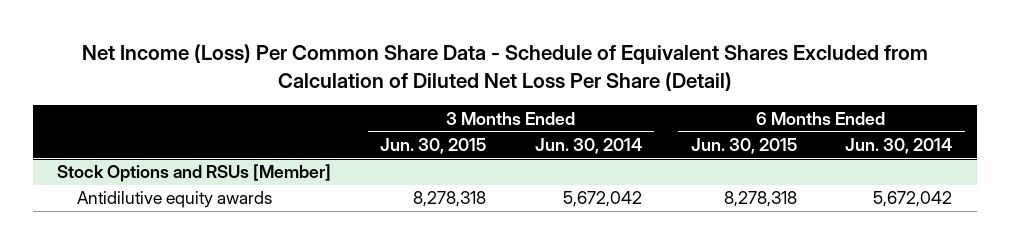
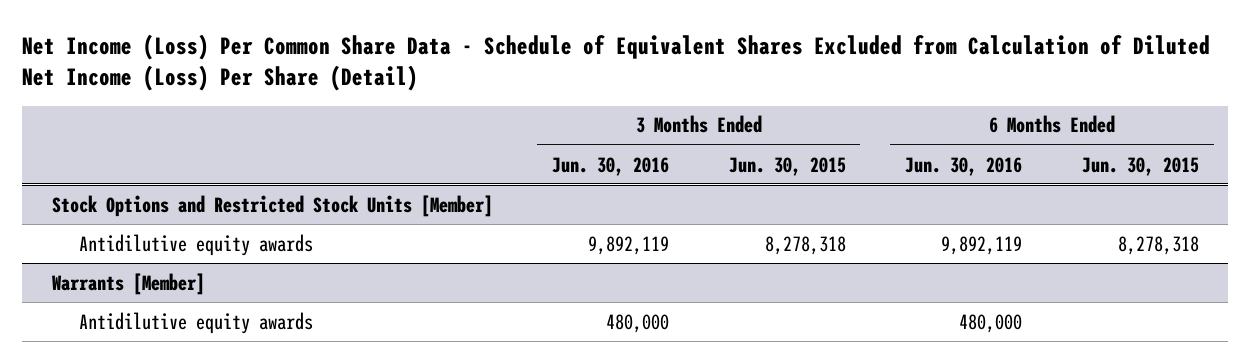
- Net Income (Loss) Per Common Share Data - Schedule of Equivalent Shares Excluded from Calculation of Diluted Net Loss Per Share (Detail)
+ Net Income (Loss) Per Common Share Data - Schedule of Equivalent Shares Excluded from Calculation of Diluted Net Income (Loss) Per Share (Detail)
- | 3 Months Ended Jun. 30, 2015 | 3 Months Ended Jun. 30, 2014 | 6 Months Ended Jun. 30, 2015 | 6 Months Ended Jun. 30, 2014
+ | 3 Months Ended Jun. 30, 2016 | 3 Months Ended Jun. 30, 2015 | 6 Months Ended Jun. 30, 2016 | 6 Months Ended Jun. 30, 2015
- Stock Options and RSUs [Member]
+ Stock Options and Restricted Stock Units [Member]
+ Warrants [Member]
+ Antidilutive equity awards | 480,000 | | 480,000 |

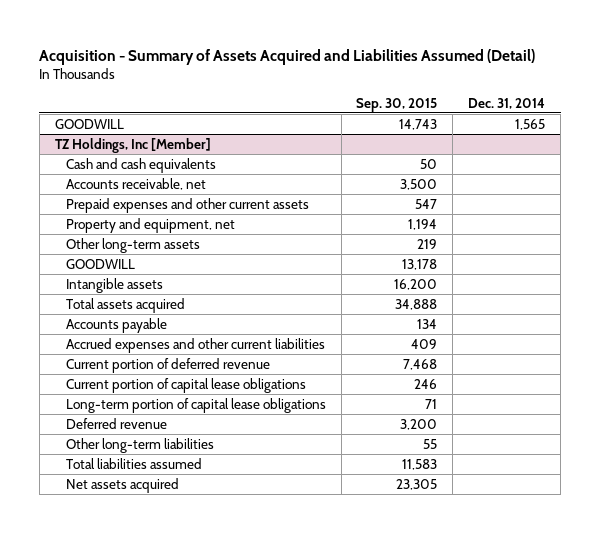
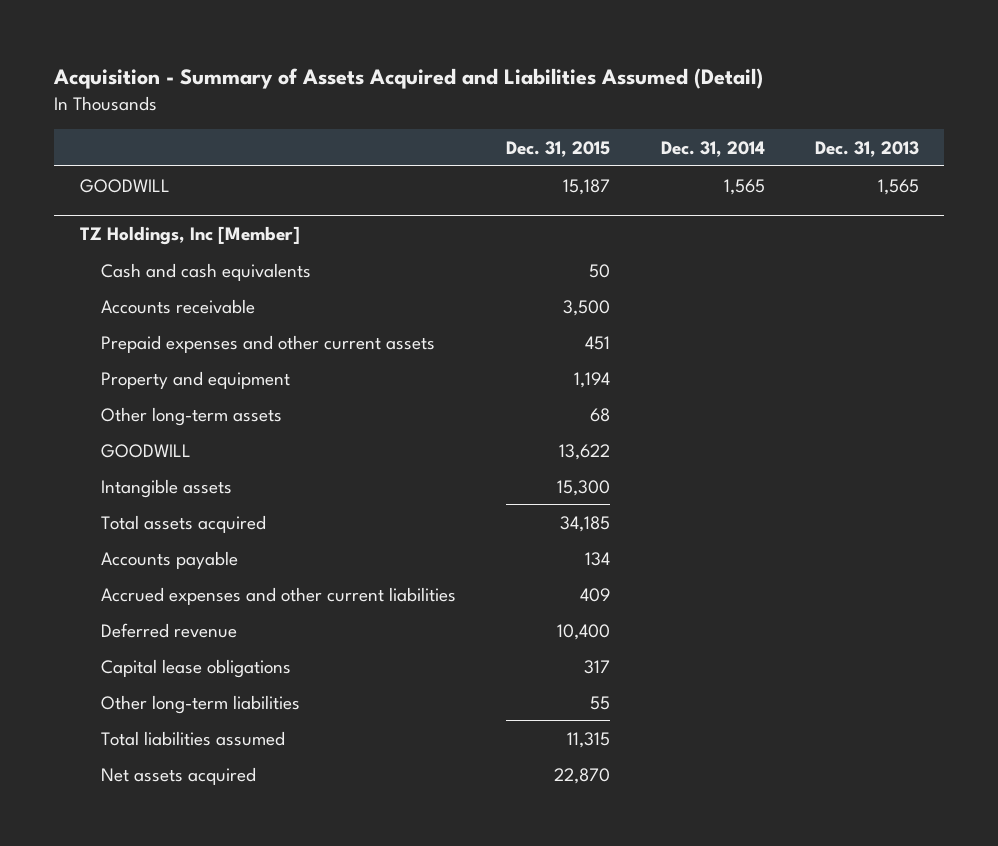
- | Sep. 30, 2015 | Dec. 31, 2014
+ | Dec. 31, 2015 | Dec. 31, 2014 | Dec. 31, 2013
@ TZ Holdings, Inc [Member]
- Accounts receivable, net | 3,500 |
+ Accounts receivable | 3,500 | |
- Property and equipment, net | 1,194 |
+ Property and equipment | 1,194 | |
- Current portion of deferred revenue | 7,468 |
- Current portion of capital lease obligations | 246 |
- Long-term portion of capital lease obligations | 71 |
+ Capital lease obligations | 317 | |

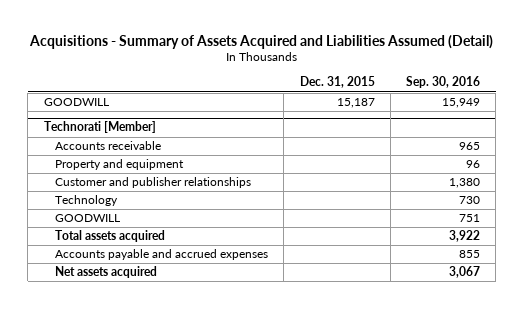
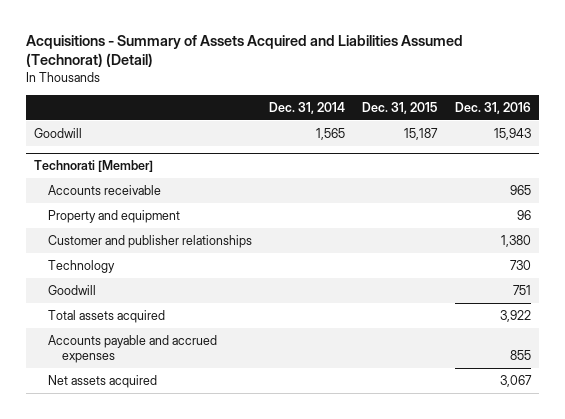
- Acquisitions - Summary of Assets Acquired and Liabilities Assumed (Detail)
+ Acquisitions - Summary of Assets Acquired and Liabilities Assumed (Technorat) (Detail)
- | Dec. 31, 2015 | Sep. 30, 2016
+ | Dec. 31, 2014 | Dec. 31, 2015 | Dec. 31, 2016
- GOODWILL | 15,187 | 15,949
+ Goodwill | 1,565 | 15,187 | 15,943
@ Technorati [Member]
- GOODWILL | | 751
+ Goodwill | | | 751

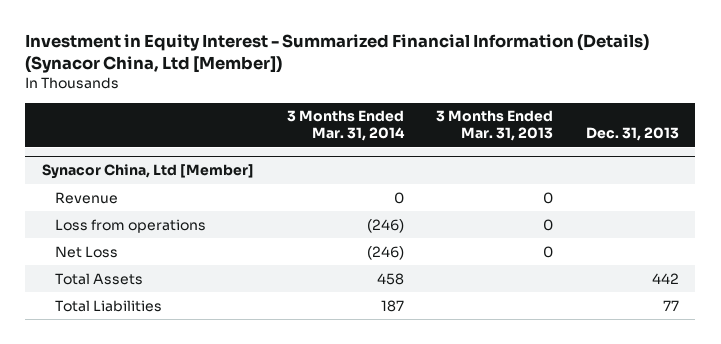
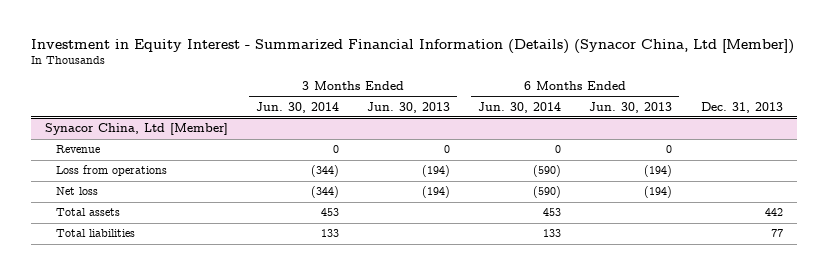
- | 3 Months Ended Mar. 31, 2014 | 3 Months Ended Mar. 31, 2013 | Dec. 31, 2013
+ | 3 Months Ended Jun. 30, 2014 | 3 Months Ended Jun. 30, 2013 | 6 Months Ended Jun. 30, 2014 | 6 Months Ended Jun. 30, 2013 | Dec. 31, 2013
@ Synacor China, Ltd [Member]
- Net Loss | (246) | 0 |
- Total Assets | 458 | | 442
- Total Liabilities | 187 | | 77
+ Net loss | (344) | (194) | (590) | (194) |
+ Total assets | 453 | | 453 | | 442
+ Total liabilities | 133 | | 133 | | 77

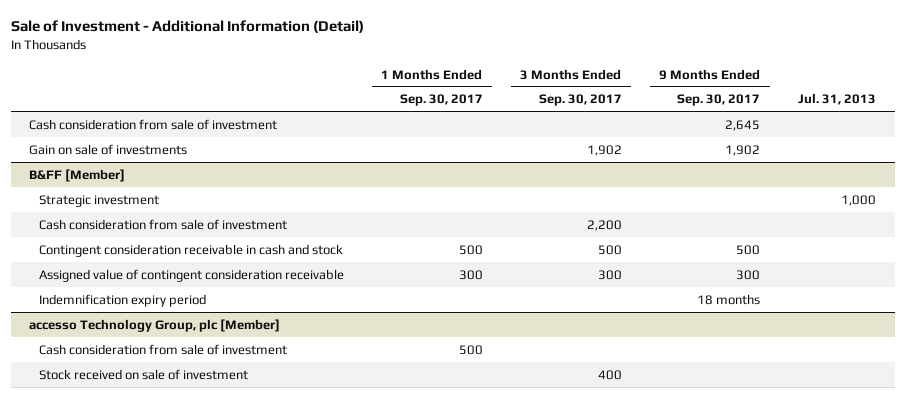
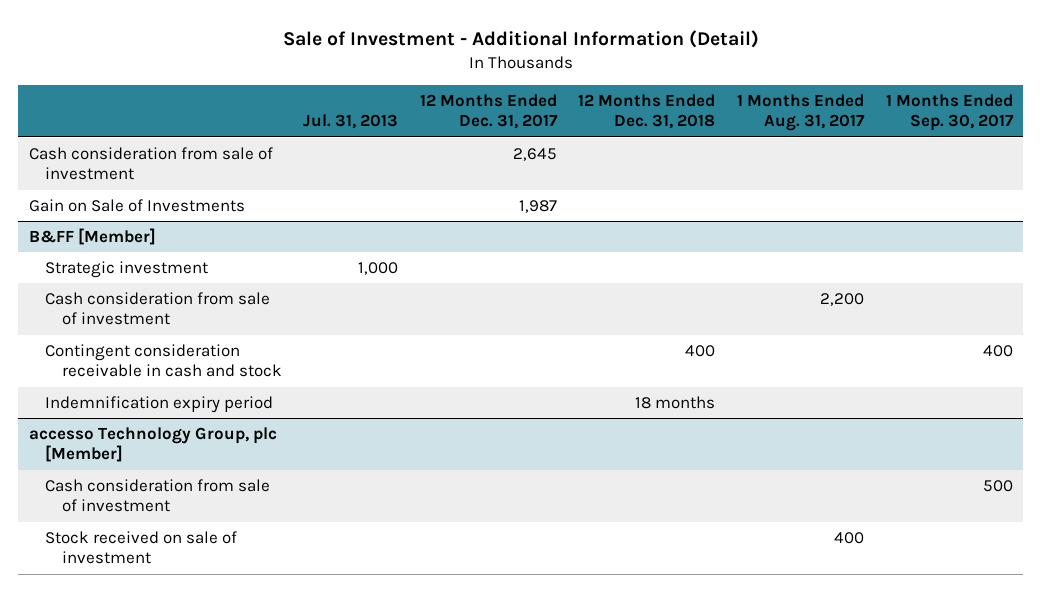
- | 1 Months Ended Sep. 30, 2017 | 3 Months Ended Sep. 30, 2017 | 9 Months Ended Sep. 30, 2017 | Jul. 31, 2013
+ | Jul. 31, 2013 | 12 Months Ended Dec. 31, 2017 | 12 Months Ended Dec. 31, 2018 | 1 Months Ended Aug. 31, 2017 | 1 Months Ended Sep. 30, 2017
- Gain on sale of investments | | 1,902 | 1,902 |
+ Gain on Sale of Investments | | 1,987 | | |
@ B&FF [Member]
- Contingent consideration receivable in cash and stock | 500 | 500 | 500 |
- Assigned value of contingent consideration receivable | 300 | 300 | 300 |
+ Contingent consideration receivable in cash and stock | | | 400 | | 400

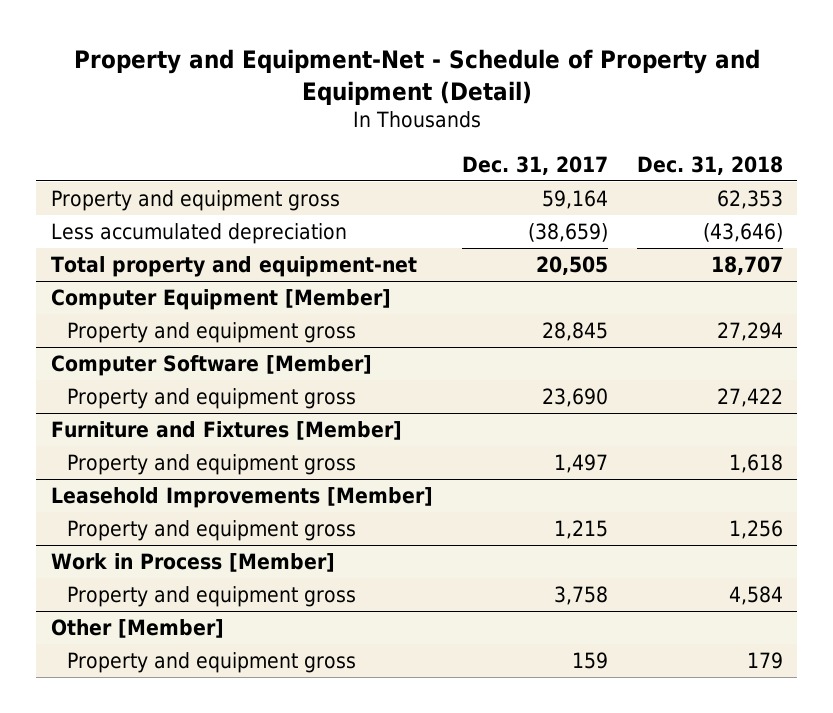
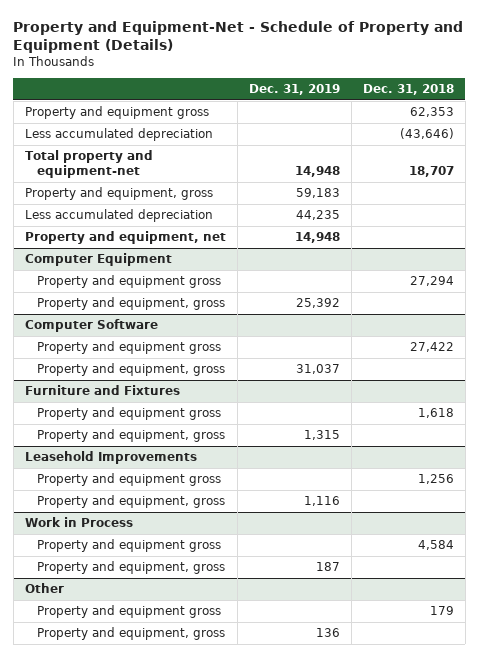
- Property and Equipment-Net - Schedule of Property and Equipment (Detail)
+ Property and Equipment-Net - Schedule of Property and Equipment (Details)
- | Dec. 31, 2017 | Dec. 31, 2018
+ | Dec. 31, 2019 | Dec. 31, 2018
- Computer Equipment [Member]
+ Property and equipment, gross | 59,183 |
+ Less accumulated depreciation | 44,235 |
+ Property and equipment, net | 14,948 |
+ Computer Equipment
- Computer Software [Member]
+ Property and equipment, gross | 25,392 |
+ Computer Software
- Furniture and Fixtures [Member]
+ Property and equipment, gross | 31,037 |
+ Furniture and Fixtures
- Leasehold Improvements [Member]
+ Property and equipment, gross | 1,315 |
+ Leasehold Improvements
- Work in Process [Member]
+ Property and equipment, gross | 1,116 |
+ Work in Process
- Other [Member]
+ Property and equipment, gross | 187 |
+ Other
+ Property and equipment, gross | 136 |

